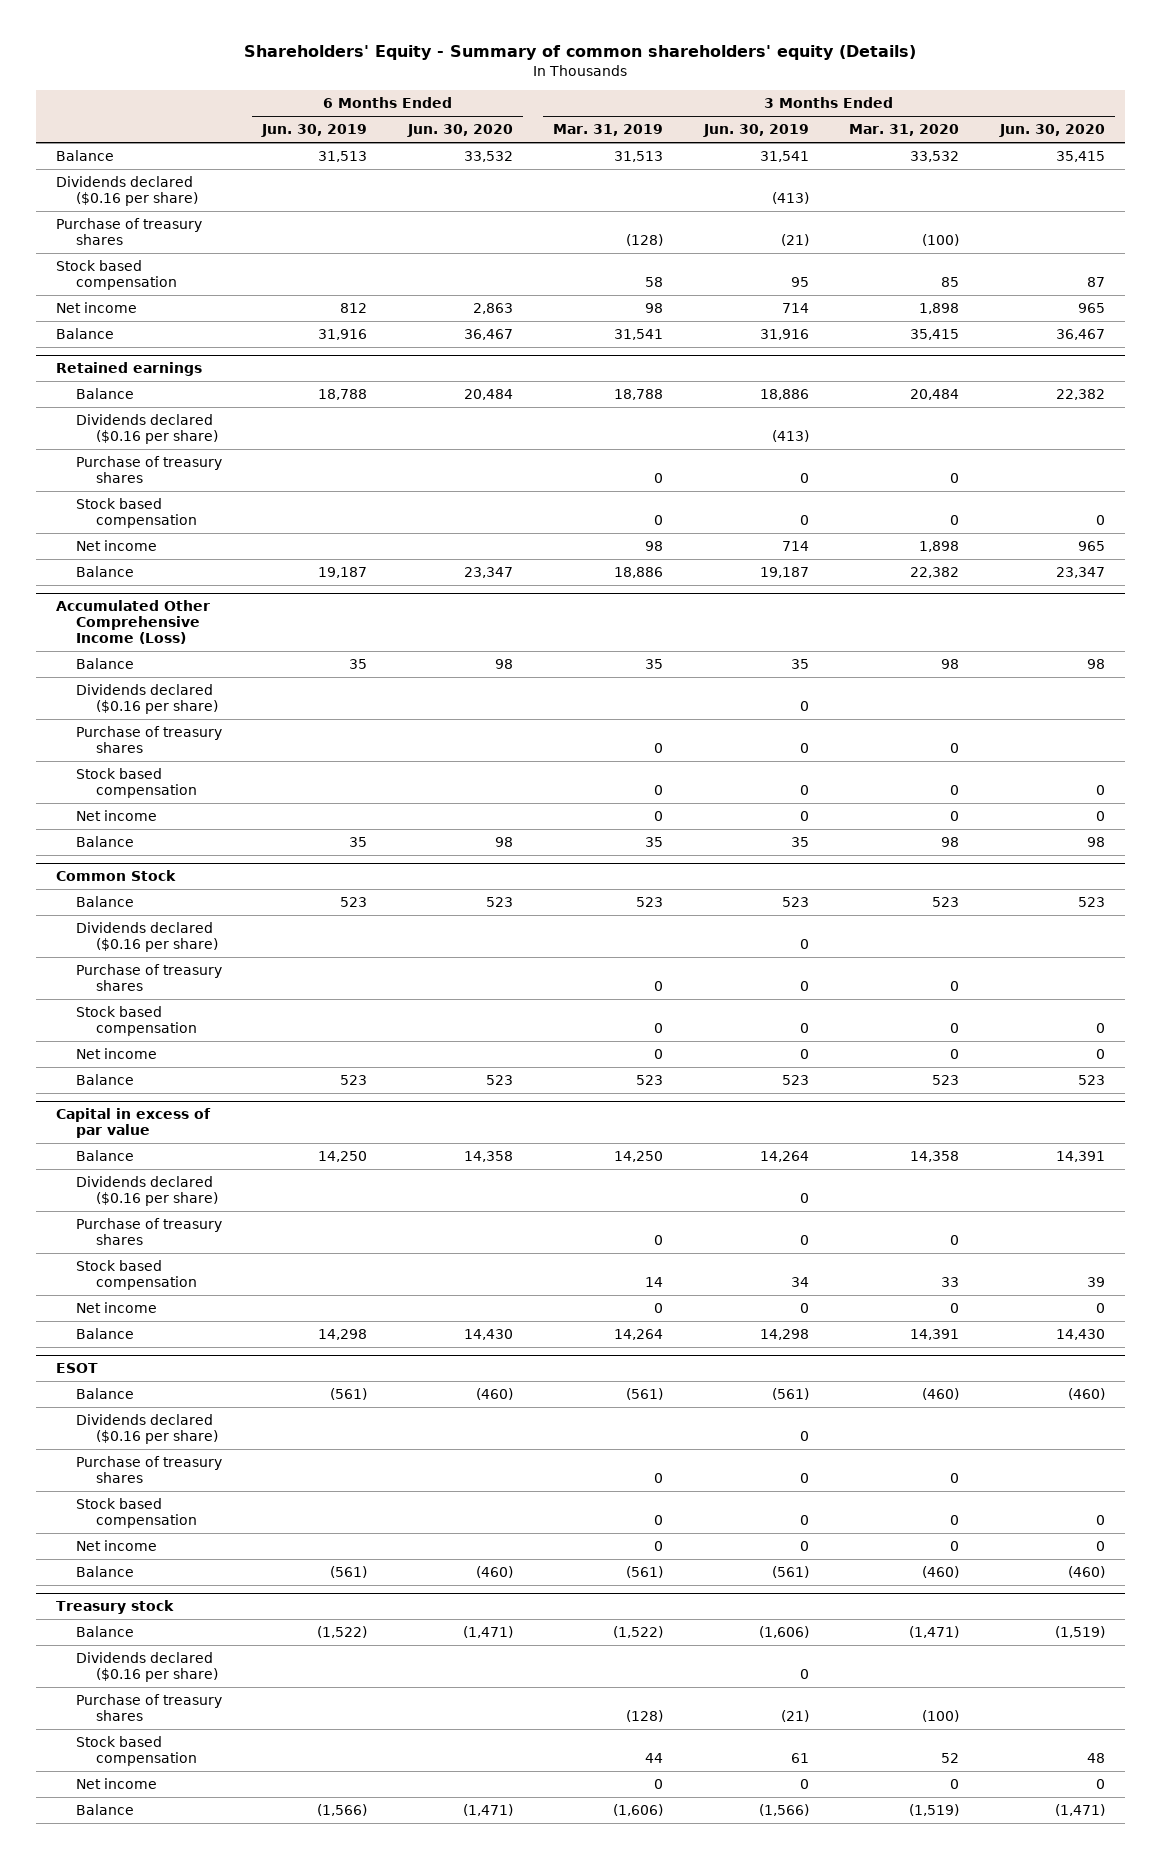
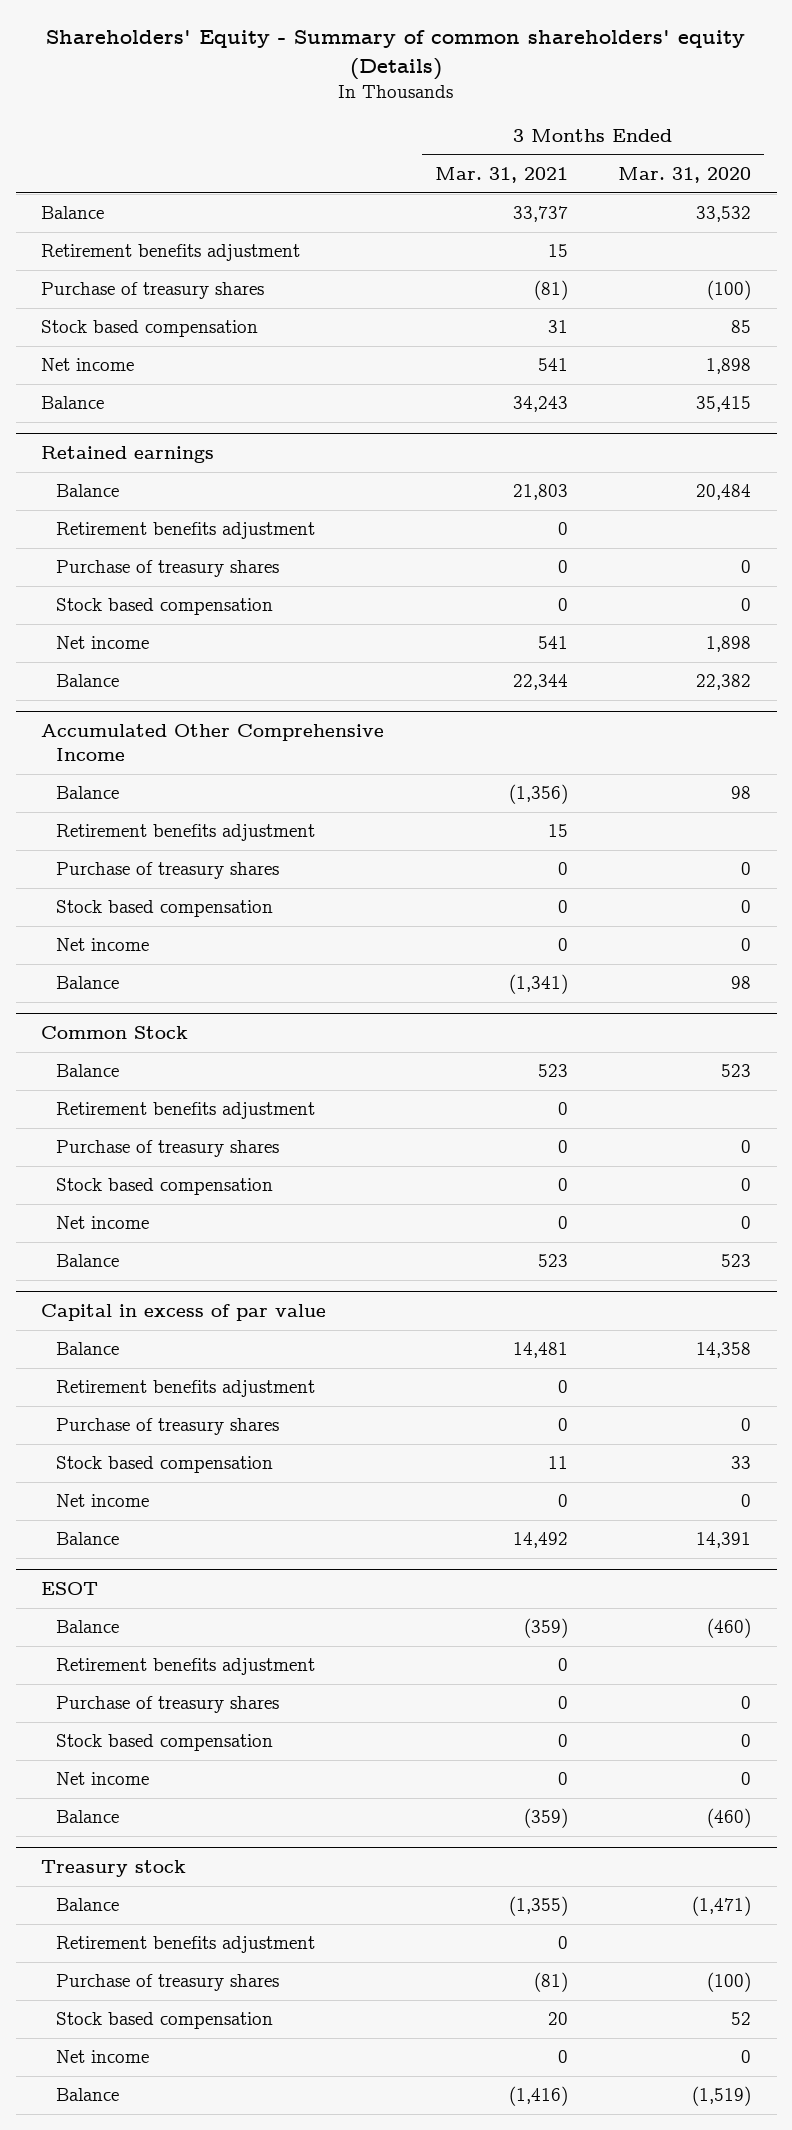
- | 6 Months Ended Jun. 30, 2019 | 6 Months Ended Jun. 30, 2020 | 3 Months Ended Mar. 31, 2019 | 3 Months Ended Jun. 30, 2019 | 3 Months Ended Mar. 31, 2020 | 3 Months Ended Jun. 30, 2020
+ | 3 Months Ended Mar. 31, 2021 | 3 Months Ended Mar. 31, 2020
- Dividends declared ($0.16 per share) | | | | (413) | |
+ Retirement benefits adjustment | 15 |
@ Retained earnings
- Dividends declared ($0.16 per share) | | | | (413) | |
+ Retirement benefits adjustment | 0 |
- Accumulated Other Comprehensive Income (Loss)
+ Accumulated Other Comprehensive Income
- Dividends declared ($0.16 per share) | | | | 0 | |
+ Retirement benefits adjustment | 15 |
@ Common Stock
- Dividends declared ($0.16 per share) | | | | 0 | |
+ Retirement benefits adjustment | 0 |
@ Capital in excess of par value
- Dividends declared ($0.16 per share) | | | | 0 | |
+ Retirement benefits adjustment | 0 |
@ ESOT
- Dividends declared ($0.16 per share) | | | | 0 | |
+ Retirement benefits adjustment | 0 |
@ Treasury stock
- Dividends declared ($0.16 per share) | | | | 0 | |
+ Retirement benefits adjustment | 0 |

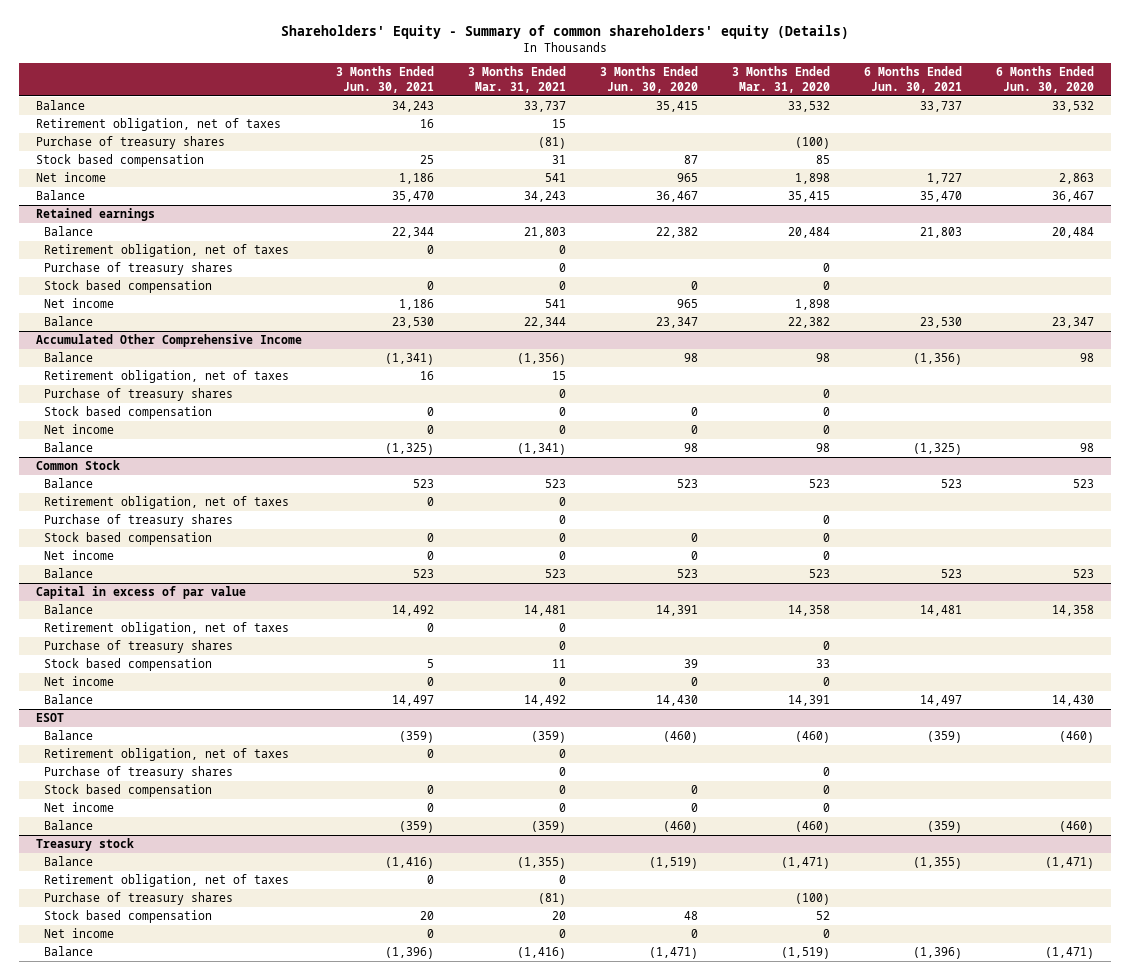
- | 3 Months Ended Mar. 31, 2021 | 3 Months Ended Mar. 31, 2020
+ | 3 Months Ended Jun. 30, 2021 | 3 Months Ended Mar. 31, 2021 | 3 Months Ended Jun. 30, 2020 | 3 Months Ended Mar. 31, 2020 | 6 Months Ended Jun. 30, 2021 | 6 Months Ended Jun. 30, 2020
- Retirement benefits adjustment | 15 |
+ Retirement obligation, net of taxes | 16 | 15 | | | |
@ Retained earnings
- Retirement benefits adjustment | 0 |
+ Retirement obligation, net of taxes | 0 | 0 | | | |
@ Accumulated Other Comprehensive Income
- Retirement benefits adjustment | 15 |
+ Retirement obligation, net of taxes | 16 | 15 | | | |
@ Common Stock
- Retirement benefits adjustment | 0 |
+ Retirement obligation, net of taxes | 0 | 0 | | | |
@ Capital in excess of par value
- Retirement benefits adjustment | 0 |
+ Retirement obligation, net of taxes | 0 | 0 | | | |
@ ESOT
- Retirement benefits adjustment | 0 |
+ Retirement obligation, net of taxes | 0 | 0 | | | |
@ Treasury stock
- Retirement benefits adjustment | 0 |
+ Retirement obligation, net of taxes | 0 | 0 | | | |

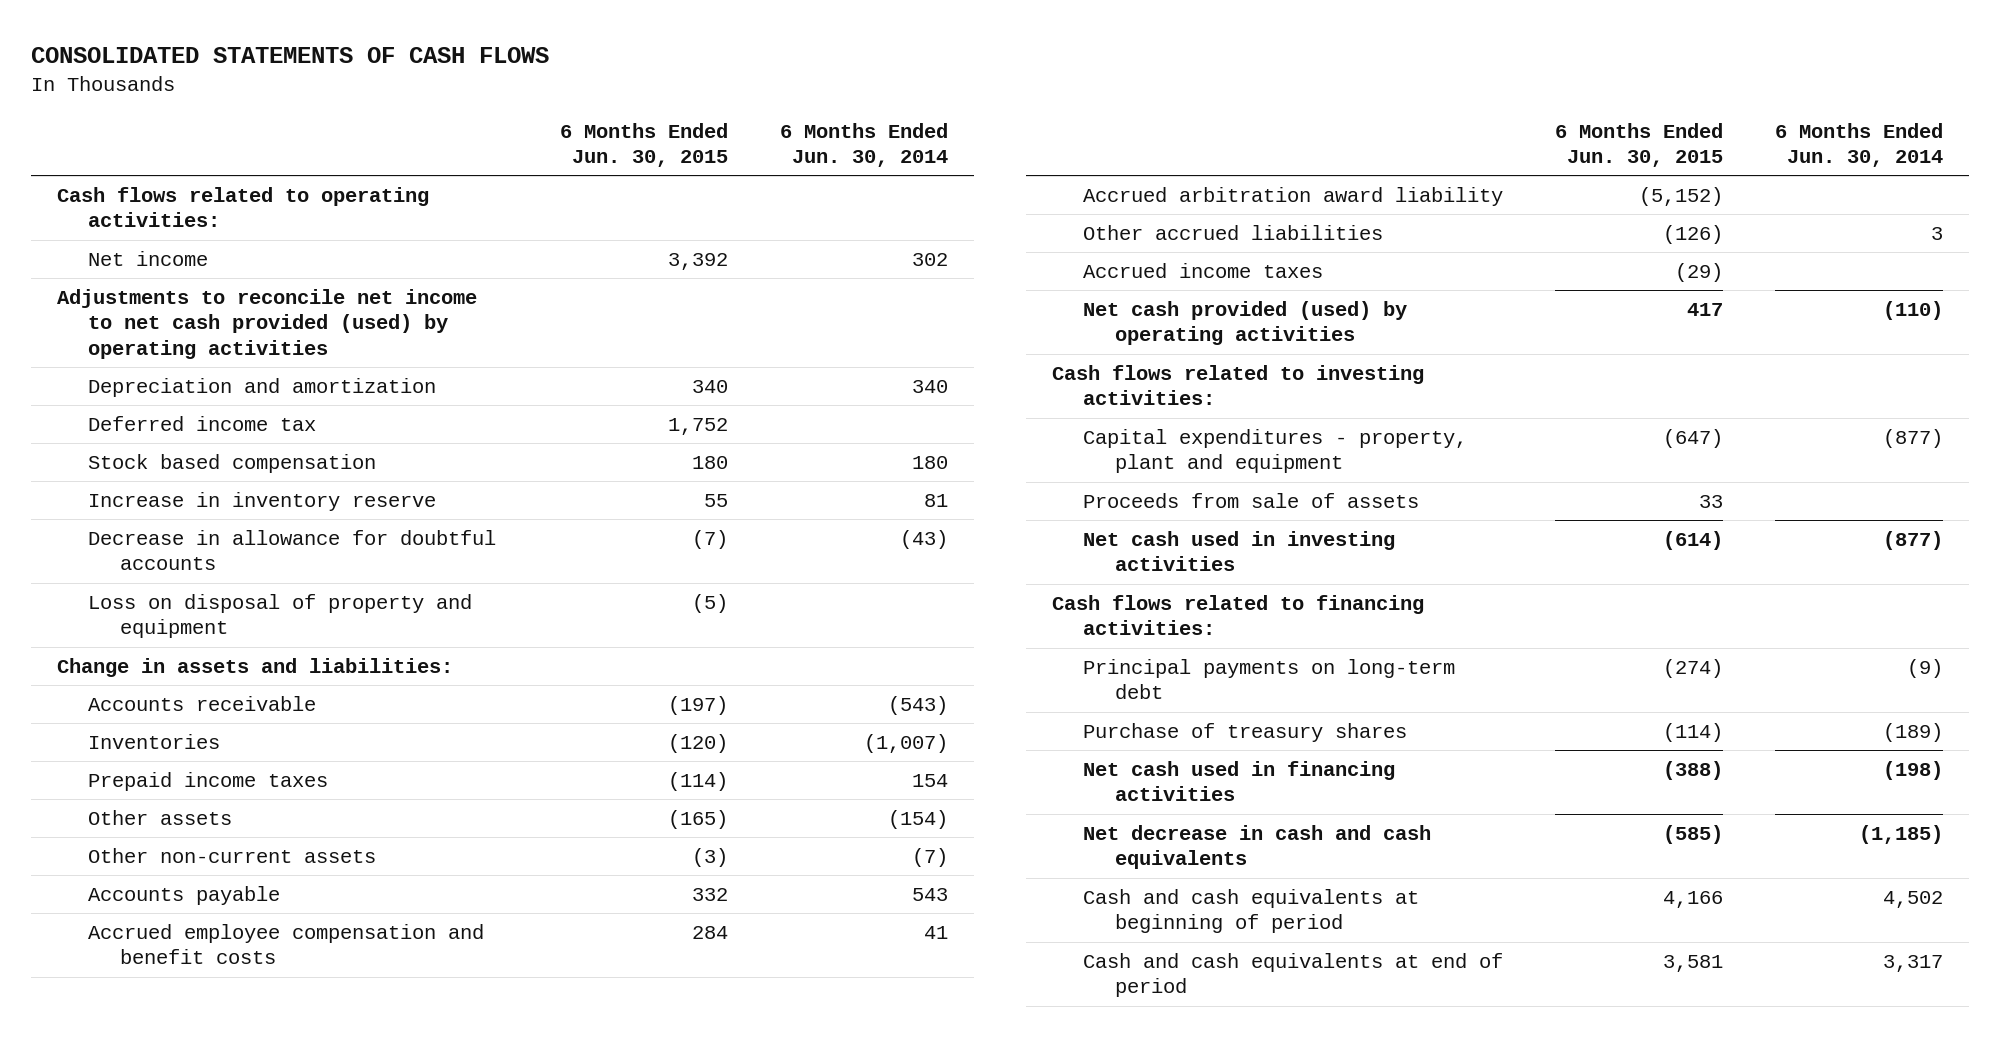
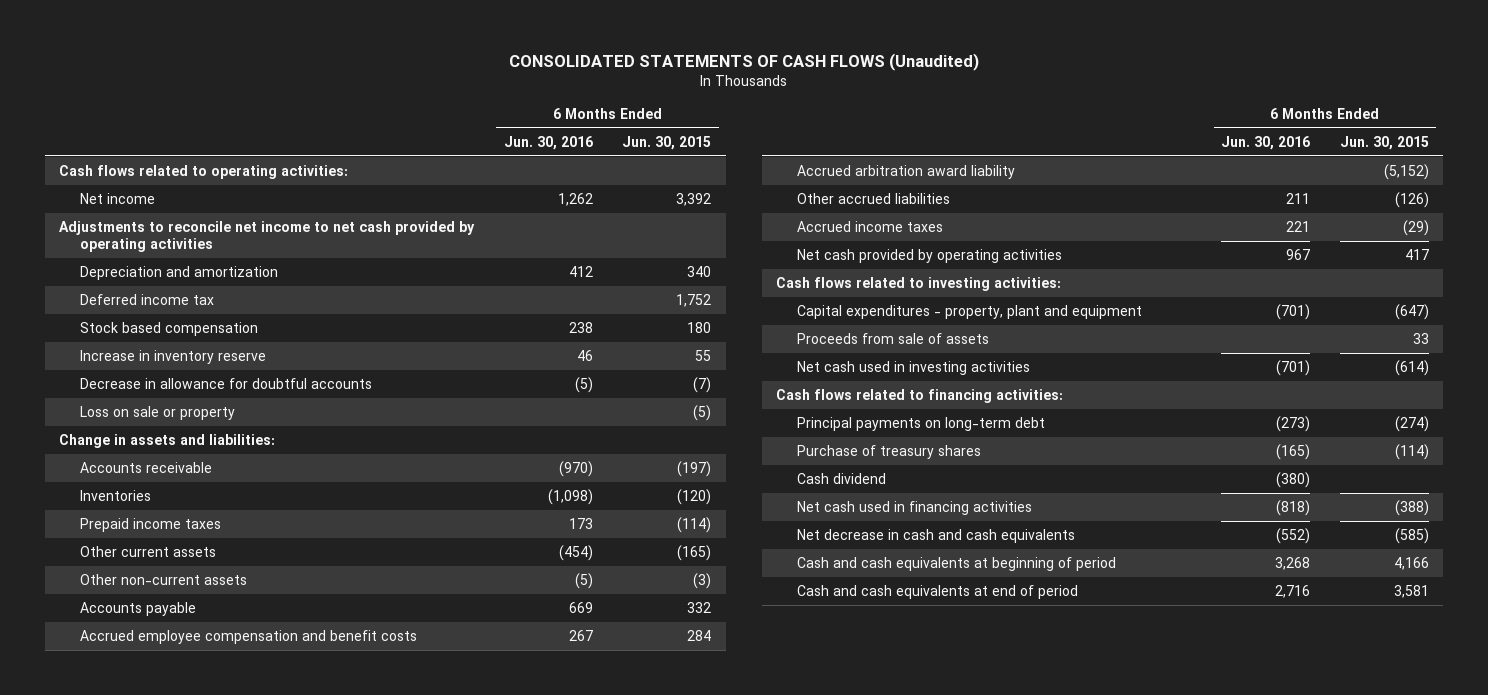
- CONSOLIDATED STATEMENTS OF CASH FLOWS
+ CONSOLIDATED STATEMENTS OF CASH FLOWS (Unaudited)
- | 6 Months Ended Jun. 30, 2015 | 6 Months Ended Jun. 30, 2014
+ | 6 Months Ended Jun. 30, 2016 | 6 Months Ended Jun. 30, 2015
- Adjustments to reconcile net income to net cash provided (used) by operating activities
+ Adjustments to reconcile net income to net cash provided by operating activities
- Loss on disposal of property and equipment | (5) |
+ Loss on sale or property | | (5)
- Other assets | (165) | (154)
+ Other current assets | (454) | (165)
- Net cash provided (used) by operating activities | 417 | (110)
+ Net cash provided by operating activities | 967 | 417
+ Cash dividend | (380) |

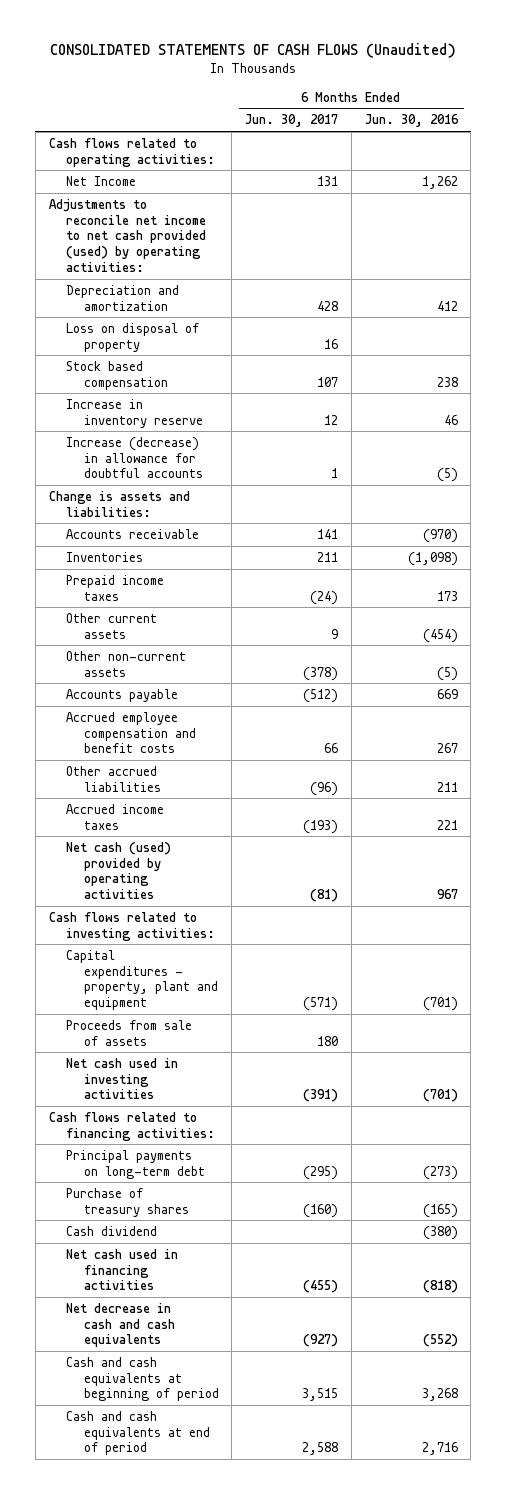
- | 6 Months Ended Jun. 30, 2016 | 6 Months Ended Jun. 30, 2015
+ | 6 Months Ended Jun. 30, 2017 | 6 Months Ended Jun. 30, 2016
- Net income | 1,262 | 3,392
- Adjustments to reconcile net income to net cash provided by operating activities
+ Net Income | 131 | 1,262
+ Adjustments to reconcile net income to net cash provided (used) by operating activities:
- Deferred income tax | | 1,752
+ Loss on disposal of property | 16 |
- Decrease in allowance for doubtful accounts | (5) | (7)
- Loss on sale or property | | (5)
- Change in assets and liabilities:
+ Increase (decrease) in allowance for doubtful accounts | 1 | (5)
+ Change is assets and liabilities:
- Accrued arbitration award liability | | (5,152)
- Net cash provided by operating activities | 967 | 417
+ Net cash (used) provided by operating activities | (81) | 967

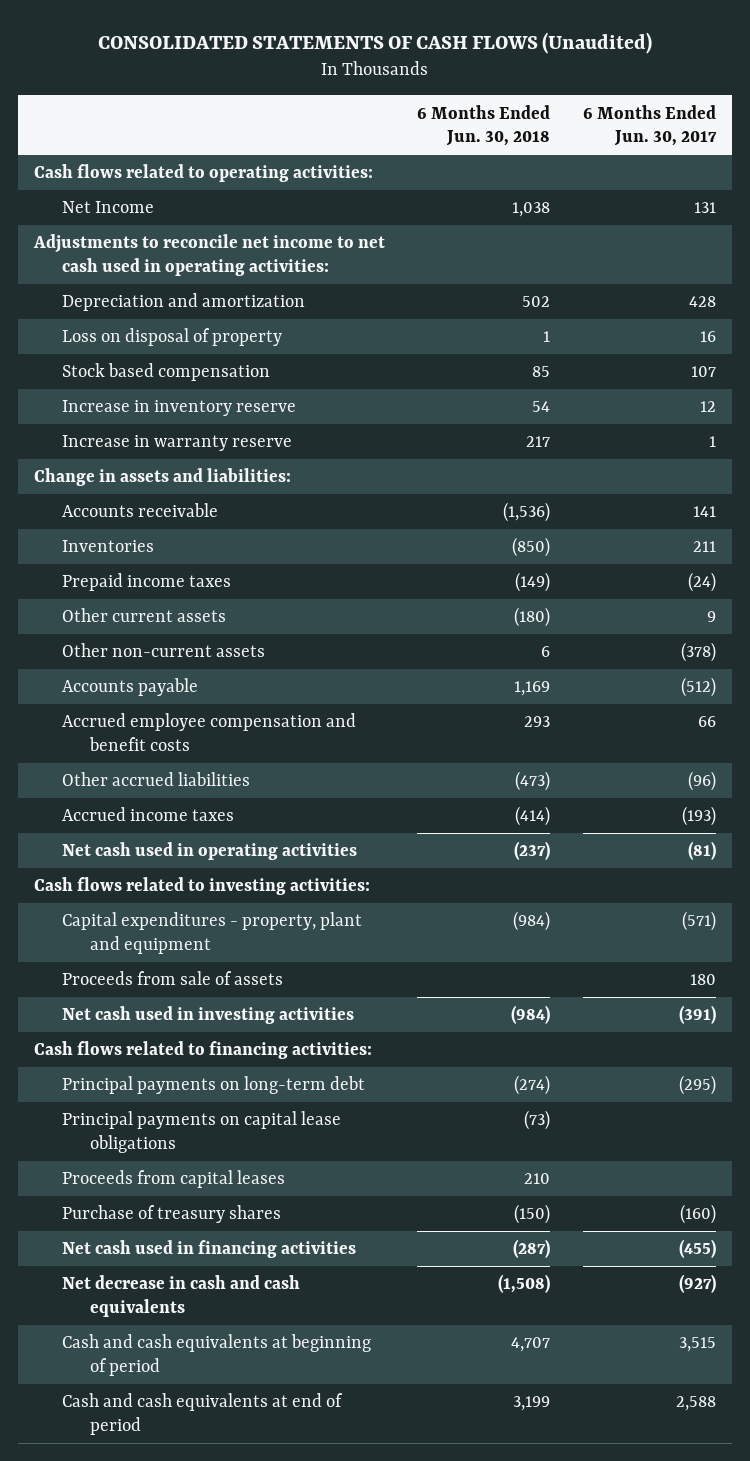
- | 6 Months Ended Jun. 30, 2017 | 6 Months Ended Jun. 30, 2016
+ | 6 Months Ended Jun. 30, 2018 | 6 Months Ended Jun. 30, 2017
- Adjustments to reconcile net income to net cash provided (used) by operating activities:
+ Adjustments to reconcile net income to net cash used in operating activities:
- Increase (decrease) in allowance for doubtful accounts | 1 | (5)
- Change is assets and liabilities:
+ Increase in warranty reserve | 217 | 1
+ Change in assets and liabilities:
- Net cash (used) provided by operating activities | (81) | 967
+ Net cash used in operating activities | (237) | (81)
+ Principal payments on capital lease obligations | (73) |
+ Proceeds from capital leases | 210 |
- Cash dividend | | (380)

